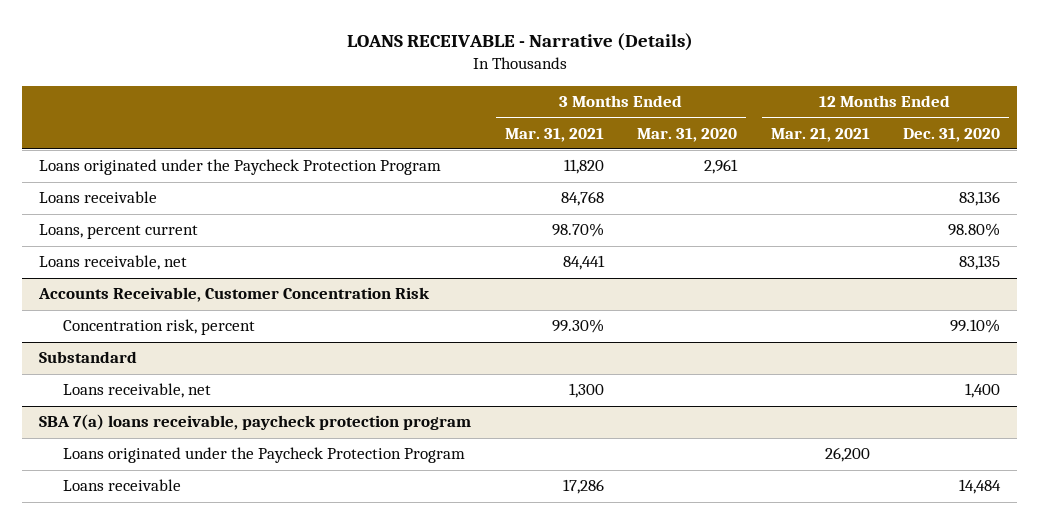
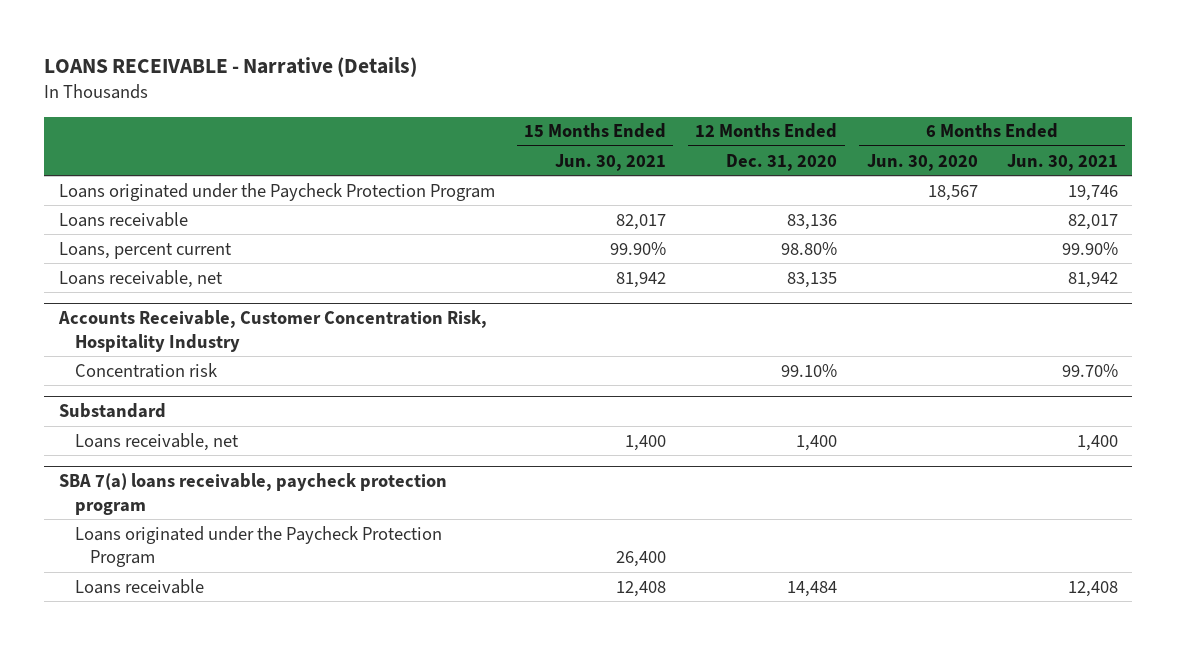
- | 3 Months Ended Mar. 31, 2021 | 3 Months Ended Mar. 31, 2020 | 12 Months Ended Mar. 21, 2021 | 12 Months Ended Dec. 31, 2020
+ | 15 Months Ended Jun. 30, 2021 | 12 Months Ended Dec. 31, 2020 | 6 Months Ended Jun. 30, 2020 | 6 Months Ended Jun. 30, 2021
- Accounts Receivable, Customer Concentration Risk
- Concentration risk, percent | 99.30% | | | 99.10%
+ Accounts Receivable, Customer Concentration Risk, Hospitality Industry
+ Concentration risk | | 99.10% | | 99.70%

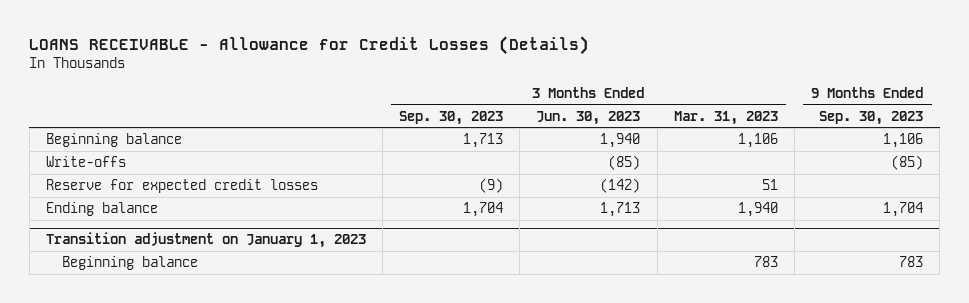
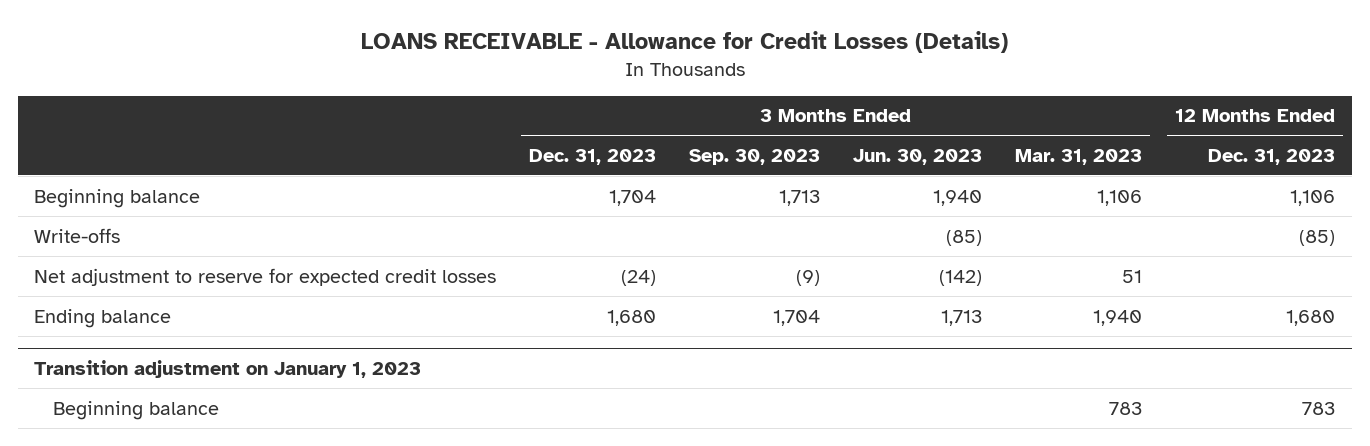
- | 3 Months Ended Sep. 30, 2023 | 3 Months Ended Jun. 30, 2023 | 3 Months Ended Mar. 31, 2023 | 9 Months Ended Sep. 30, 2023
+ | 3 Months Ended Dec. 31, 2023 | 3 Months Ended Sep. 30, 2023 | 3 Months Ended Jun. 30, 2023 | 3 Months Ended Mar. 31, 2023 | 12 Months Ended Dec. 31, 2023
- Reserve for expected credit losses | (9) | (142) | 51 |
+ Net adjustment to reserve for expected credit losses | (24) | (9) | (142) | 51 |

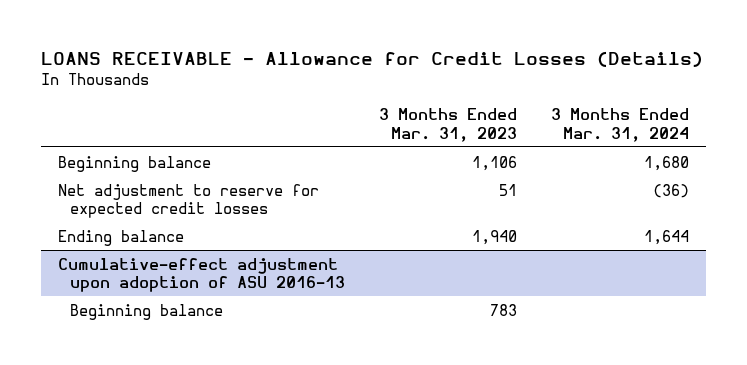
- | 3 Months Ended Dec. 31, 2023 | 3 Months Ended Sep. 30, 2023 | 3 Months Ended Jun. 30, 2023 | 3 Months Ended Mar. 31, 2023 | 12 Months Ended Dec. 31, 2023
+ | 3 Months Ended Mar. 31, 2023 | 3 Months Ended Mar. 31, 2024
- Write-offs | | | (85) | | (85)
- Transition adjustment on January 1, 2023
+ Cumulative-effect adjustment upon adoption of ASU 2016-13

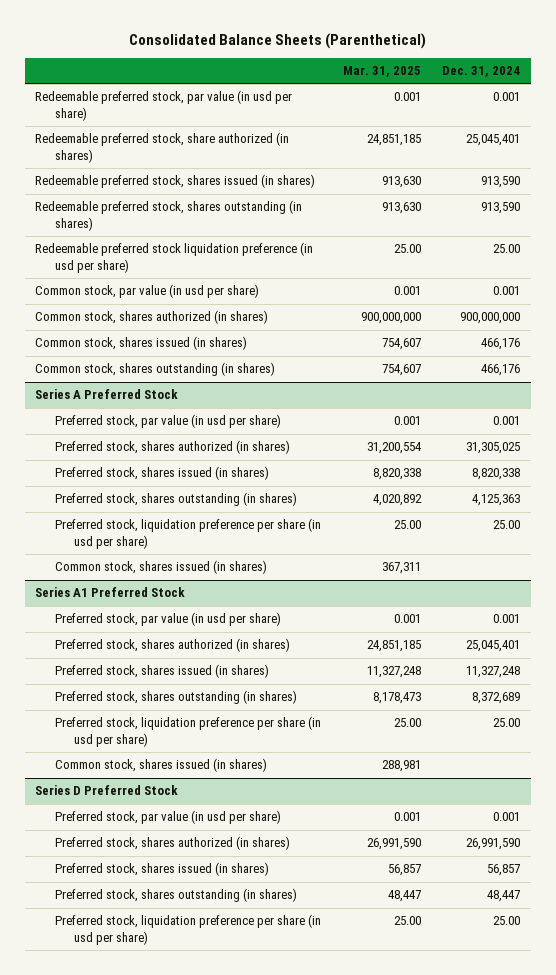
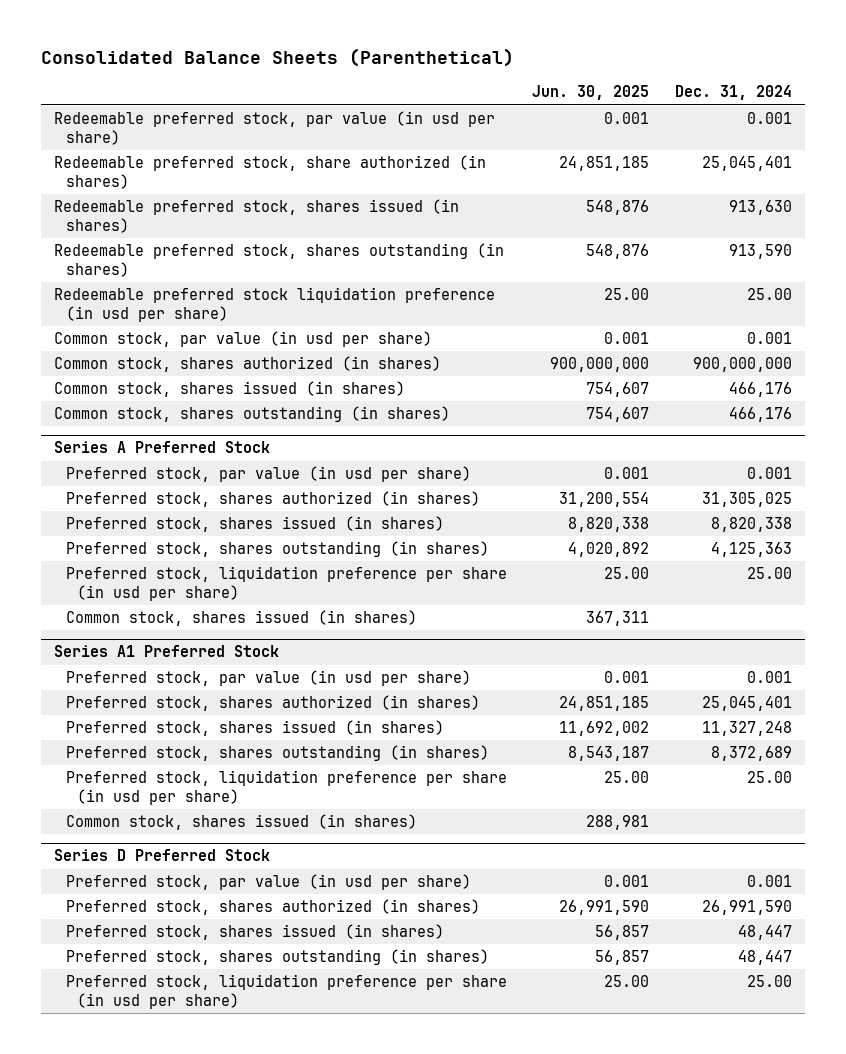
- | Mar. 31, 2025 | Dec. 31, 2024
+ | Jun. 30, 2025 | Dec. 31, 2024
- Redeemable preferred stock, shares issued (in shares) | 913,630 | 913,590
+ Redeemable preferred stock, shares issued (in shares) | 548,876 | 913,630
@ Series D Preferred Stock
- Preferred stock, shares issued (in shares) | 56,857 | 56,857
+ Preferred stock, shares issued (in shares) | 56,857 | 48,447

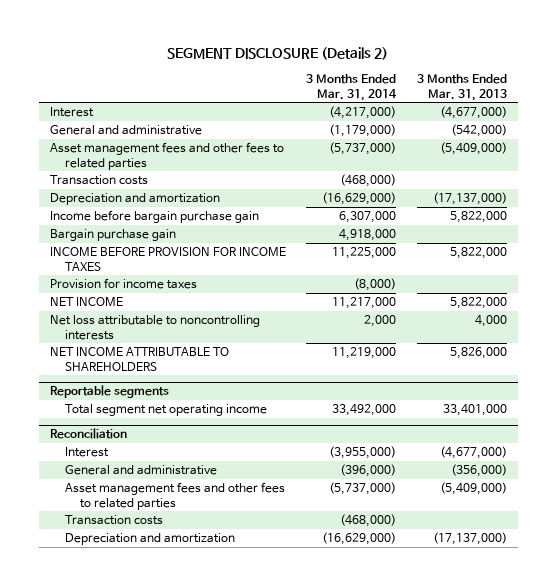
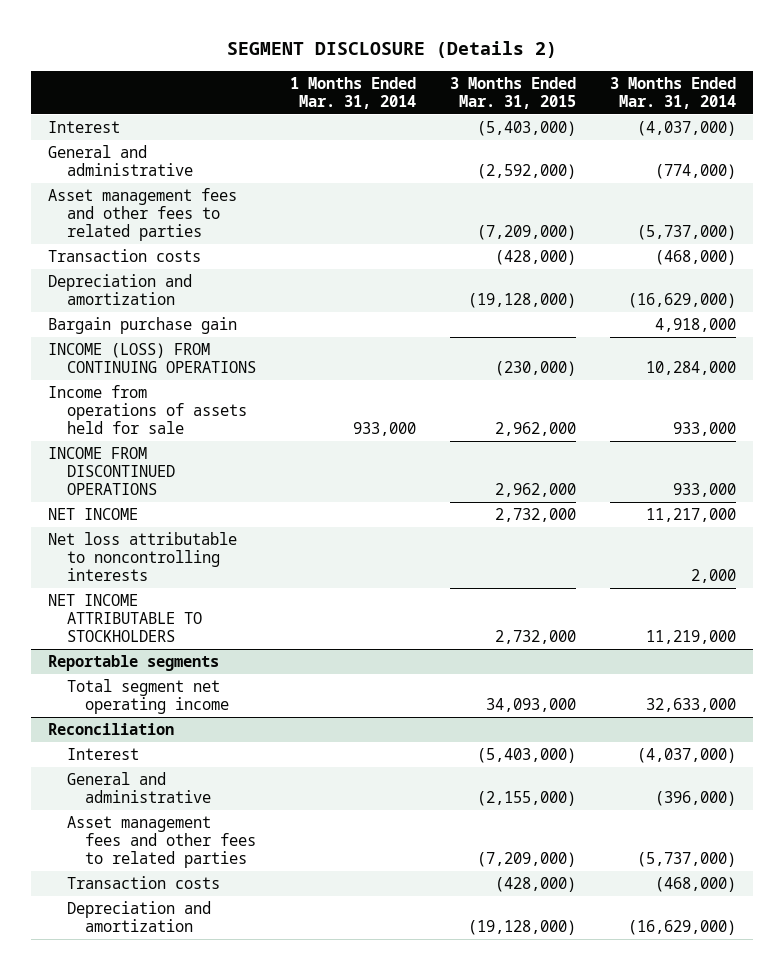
- | 3 Months Ended Mar. 31, 2014 | 3 Months Ended Mar. 31, 2013
+ | 1 Months Ended Mar. 31, 2014 | 3 Months Ended Mar. 31, 2015 | 3 Months Ended Mar. 31, 2014
- Interest | (4,217,000) | (4,677,000)
- General and administrative | (1,179,000) | (542,000)
+ Interest | | (5,403,000) | (4,037,000)
+ General and administrative | | (2,592,000) | (774,000)
- Income before bargain purchase gain | 6,307,000 | 5,822,000
- INCOME BEFORE PROVISION FOR INCOME TAXES | 11,225,000 | 5,822,000
- Provision for income taxes | (8,000) |
+ INCOME (LOSS) FROM CONTINUING OPERATIONS | | (230,000) | 10,284,000
+ Income from operations of assets held for sale | 933,000 | 2,962,000 | 933,000
+ INCOME FROM DISCONTINUED OPERATIONS | | 2,962,000 | 933,000
- NET INCOME ATTRIBUTABLE TO SHAREHOLDERS | 11,219,000 | 5,826,000
+ NET INCOME ATTRIBUTABLE TO STOCKHOLDERS | | 2,732,000 | 11,219,000
@ Reportable segments
- Total segment net operating income | 33,492,000 | 33,401,000
+ Total segment net operating income | | 34,093,000 | 32,633,000
@ Reconciliation
- Interest | (3,955,000) | (4,677,000)
+ Interest | | (5,403,000) | (4,037,000)

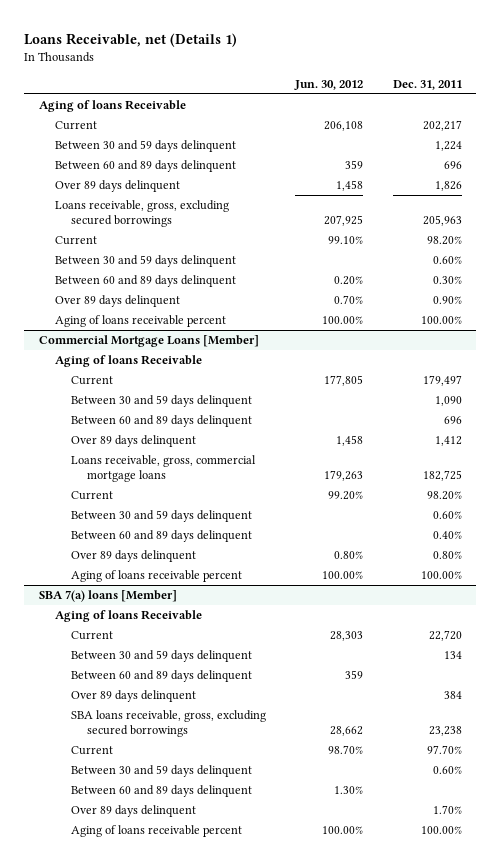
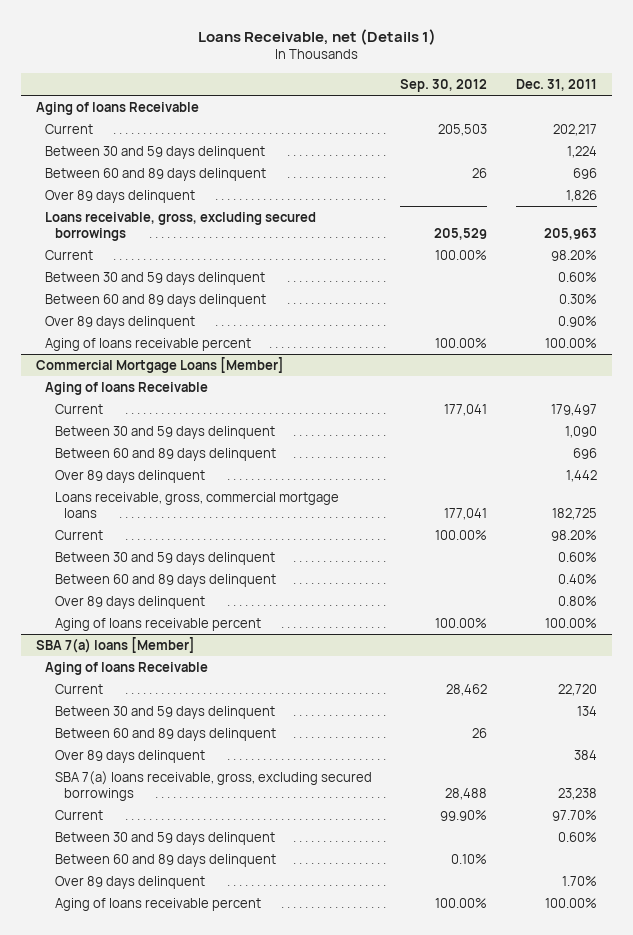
- | Jun. 30, 2012 | Dec. 31, 2011
+ | Sep. 30, 2012 | Dec. 31, 2011
@ Commercial Mortgage Loans [Member]
- Over 89 days delinquent | 1,458 | 1,412
+ Over 89 days delinquent | | 1,442
@ SBA 7(a) loans [Member]
- SBA loans receivable, gross, excluding secured borrowings | 28,662 | 23,238
+ SBA 7(a) loans receivable, gross, excluding secured borrowings | 28,488 | 23,238

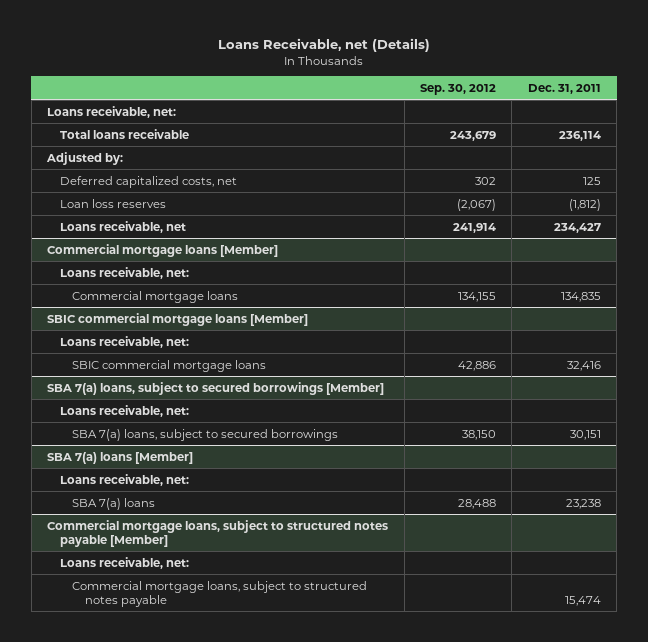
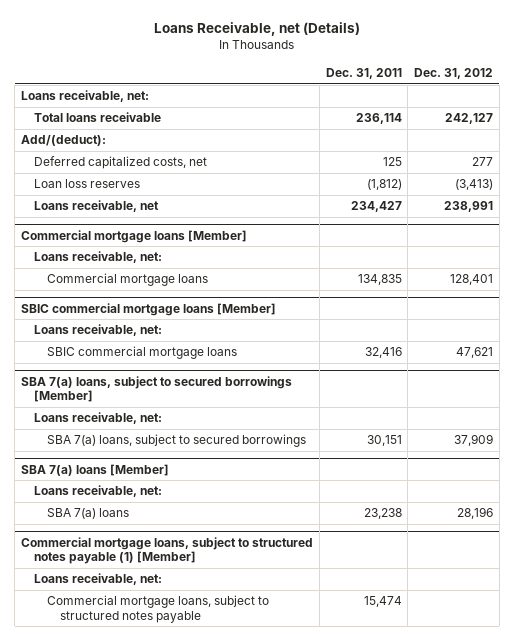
- | Sep. 30, 2012 | Dec. 31, 2011
+ | Dec. 31, 2011 | Dec. 31, 2012
- Adjusted by:
+ Add/(deduct):
- Commercial mortgage loans, subject to structured notes payable [Member]
+ Commercial mortgage loans, subject to structured notes payable (1) [Member]

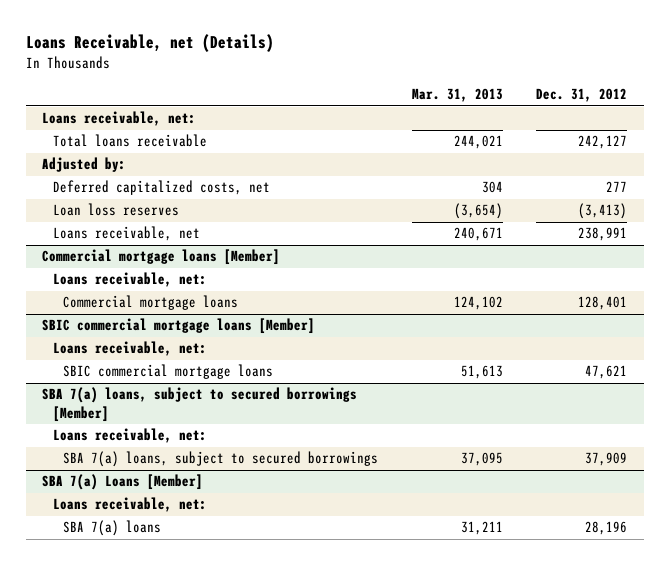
- | Dec. 31, 2011 | Dec. 31, 2012
+ | Mar. 31, 2013 | Dec. 31, 2012
- Add/(deduct):
+ Adjusted by:
- SBA 7(a) loans [Member]
+ SBA 7(a) Loans [Member]
- Commercial mortgage loans, subject to structured notes payable (1) [Member]
- Loans receivable, net:
- Commercial mortgage loans, subject to structured notes payable | 15,474 |

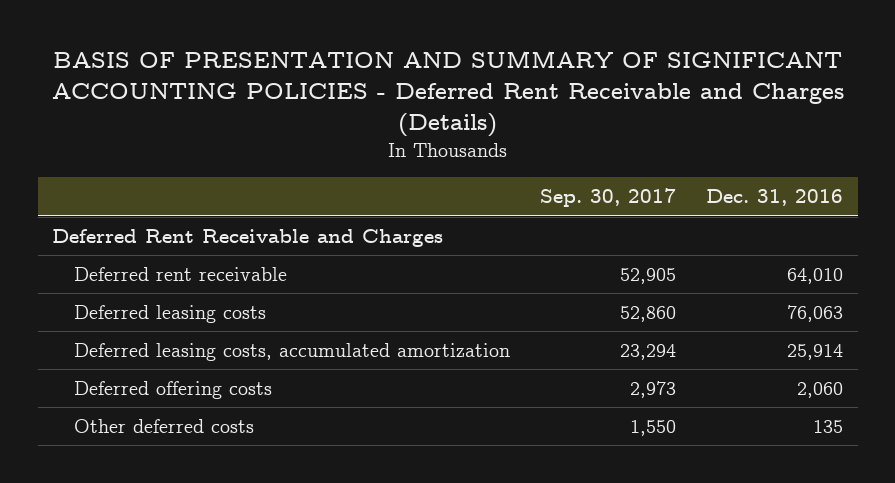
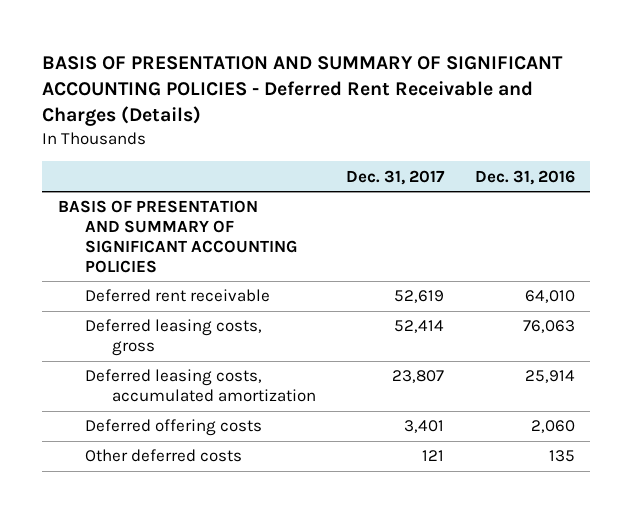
- | Sep. 30, 2017 | Dec. 31, 2016
+ | Dec. 31, 2017 | Dec. 31, 2016
- Deferred Rent Receivable and Charges
+ BASIS OF PRESENTATION AND SUMMARY OF SIGNIFICANT ACCOUNTING POLICIES
- Deferred leasing costs | 52,860 | 76,063
+ Deferred leasing costs, gross | 52,414 | 76,063

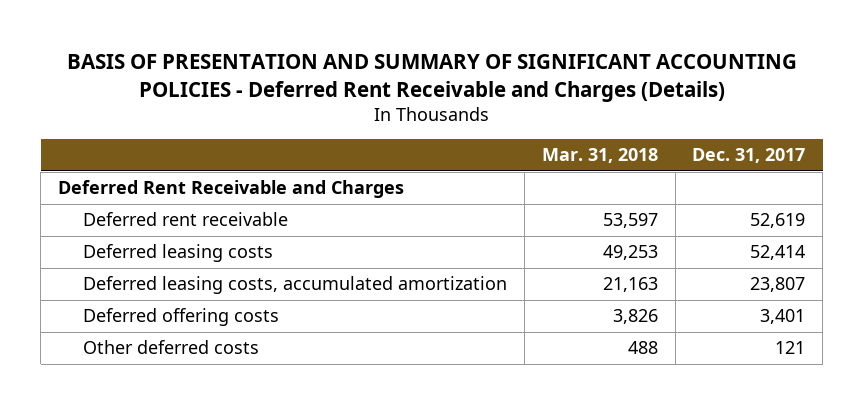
- | Dec. 31, 2017 | Dec. 31, 2016
+ | Mar. 31, 2018 | Dec. 31, 2017
- BASIS OF PRESENTATION AND SUMMARY OF SIGNIFICANT ACCOUNTING POLICIES
+ Deferred Rent Receivable and Charges
- Deferred leasing costs, gross | 52,414 | 76,063
+ Deferred leasing costs | 49,253 | 52,414

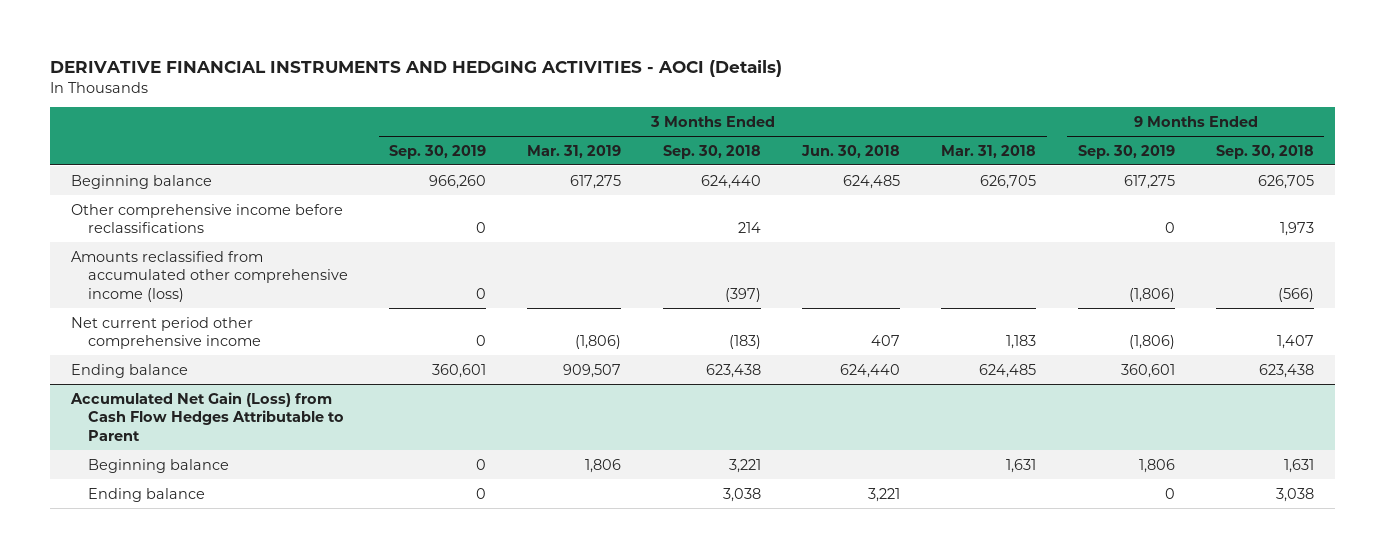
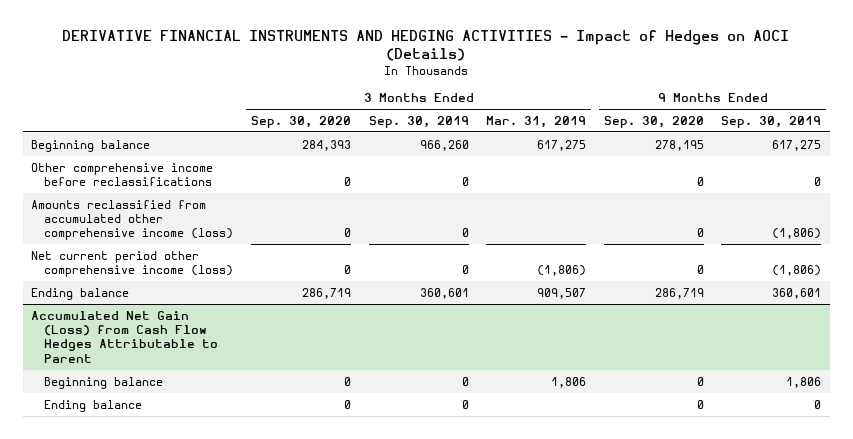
- DERIVATIVE FINANCIAL INSTRUMENTS AND HEDGING ACTIVITIES - AOCI (Details)
+ DERIVATIVE FINANCIAL INSTRUMENTS AND HEDGING ACTIVITIES - Impact of Hedges on AOCI (Details)
- | 3 Months Ended Sep. 30, 2019 | 3 Months Ended Mar. 31, 2019 | 3 Months Ended Sep. 30, 2018 | 3 Months Ended Jun. 30, 2018 | 3 Months Ended Mar. 31, 2018 | 9 Months Ended Sep. 30, 2019 | 9 Months Ended Sep. 30, 2018
+ | 3 Months Ended Sep. 30, 2020 | 3 Months Ended Sep. 30, 2019 | 3 Months Ended Mar. 31, 2019 | 9 Months Ended Sep. 30, 2020 | 9 Months Ended Sep. 30, 2019
- Net current period other comprehensive income | 0 | (1,806) | (183) | 407 | 1,183 | (1,806) | 1,407
+ Net current period other comprehensive income (loss) | 0 | 0 | (1,806) | 0 | (1,806)

